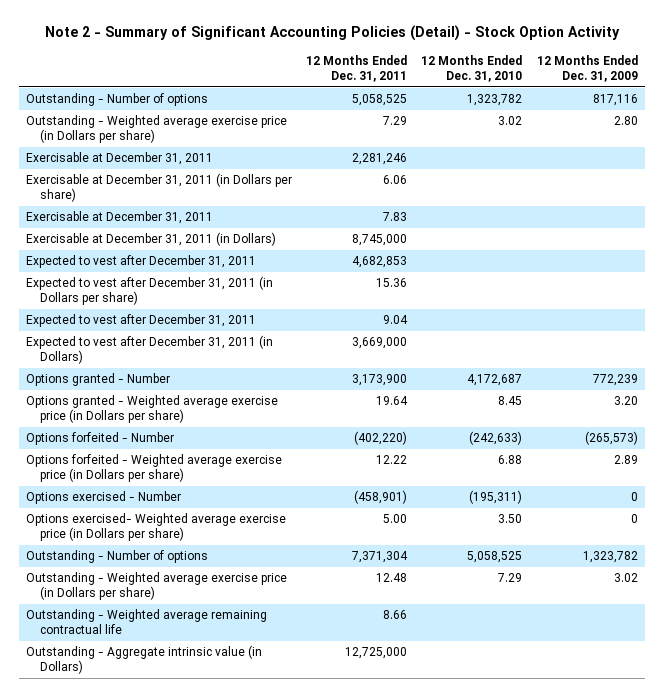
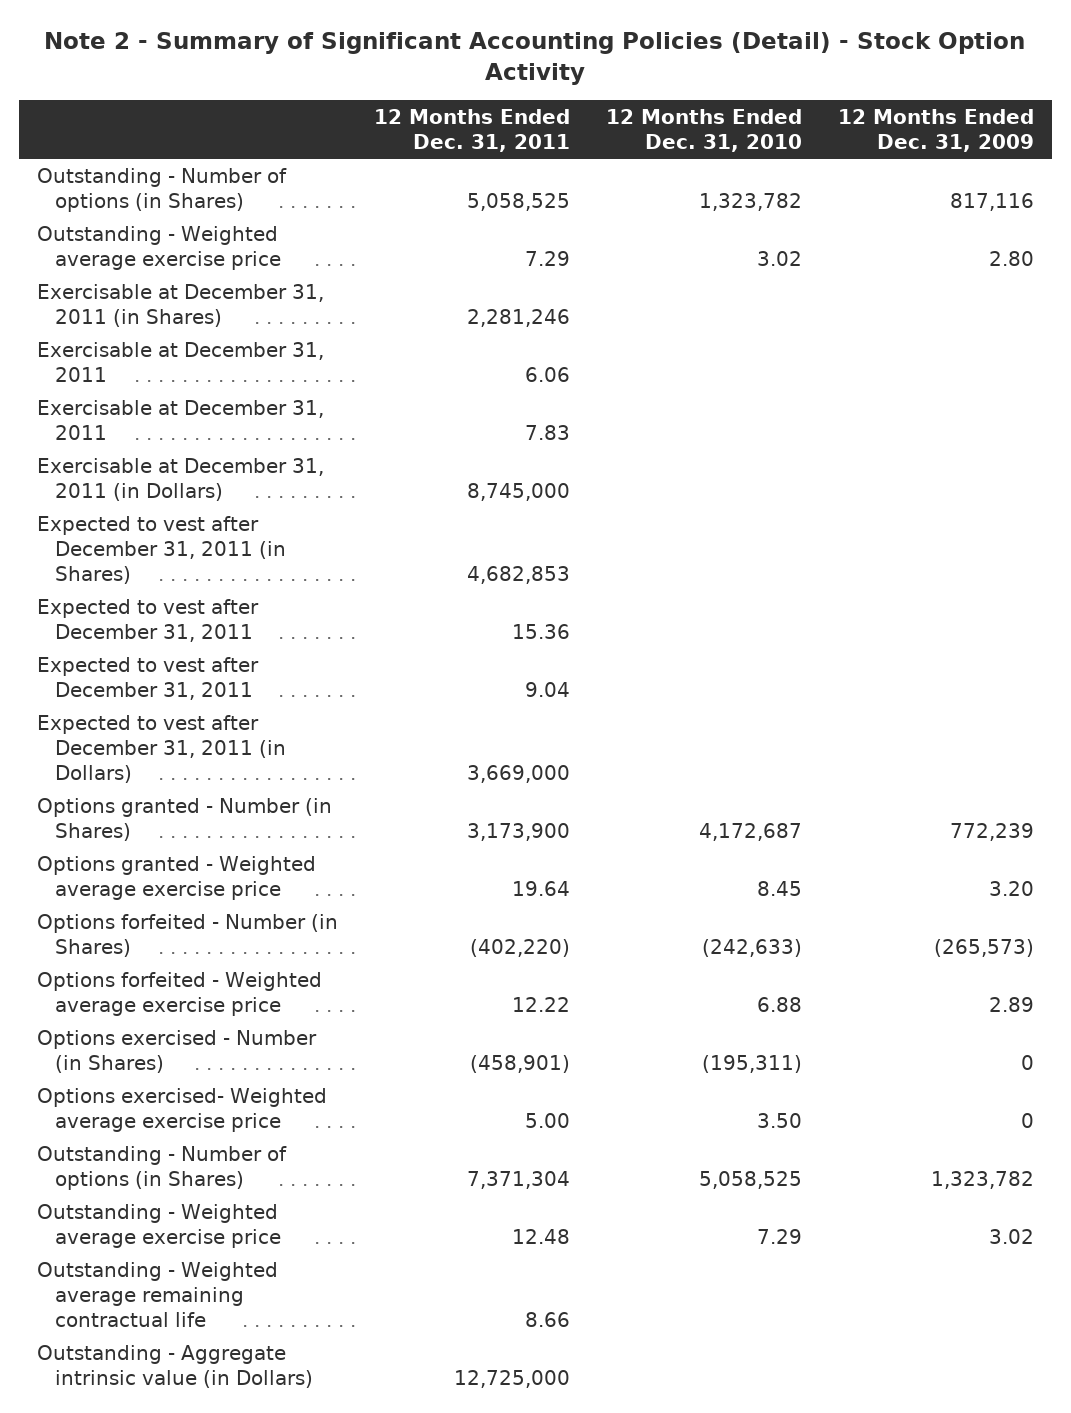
- Outstanding - Number of options | 5,058,525 | 1,323,782 | 817,116
- Outstanding - Weighted average exercise price (in Dollars per share) | 7.29 | 3.02 | 2.80
- Exercisable at December 31, 2011 | 2,281,246 | |
- Exercisable at December 31, 2011 (in Dollars per share) | 6.06 | |
+ Outstanding - Number of options (in Shares) | 5,058,525 | 1,323,782 | 817,116
+ Outstanding - Weighted average exercise price | 7.29 | 3.02 | 2.80
+ Exercisable at December 31, 2011 (in Shares) | 2,281,246 | |
+ Exercisable at December 31, 2011 | 6.06 | |
- Expected to vest after December 31, 2011 | 4,682,853 | |
- Expected to vest after December 31, 2011 (in Dollars per share) | 15.36 | |
+ Expected to vest after December 31, 2011 (in Shares) | 4,682,853 | |
+ Expected to vest after December 31, 2011 | 15.36 | |
- Options granted - Number | 3,173,900 | 4,172,687 | 772,239
- Options granted - Weighted average exercise price (in Dollars per share) | 19.64 | 8.45 | 3.20
- Options forfeited - Number | (402,220) | (242,633) | (265,573)
- Options forfeited - Weighted average exercise price (in Dollars per share) | 12.22 | 6.88 | 2.89
- Options exercised - Number | (458,901) | (195,311) | 0
- Options exercised- Weighted average exercise price (in Dollars per share) | 5.00 | 3.50 | 0
- Outstanding - Number of options | 7,371,304 | 5,058,525 | 1,323,782
- Outstanding - Weighted average exercise price (in Dollars per share) | 12.48 | 7.29 | 3.02
+ Options granted - Number (in Shares) | 3,173,900 | 4,172,687 | 772,239
+ Options granted - Weighted average exercise price | 19.64 | 8.45 | 3.20
+ Options forfeited - Number (in Shares) | (402,220) | (242,633) | (265,573)
+ Options forfeited - Weighted average exercise price | 12.22 | 6.88 | 2.89
+ Options exercised - Number (in Shares) | (458,901) | (195,311) | 0
+ Options exercised- Weighted average exercise price | 5.00 | 3.50 | 0
+ Outstanding - Number of options (in Shares) | 7,371,304 | 5,058,525 | 1,323,782
+ Outstanding - Weighted average exercise price | 12.48 | 7.29 | 3.02

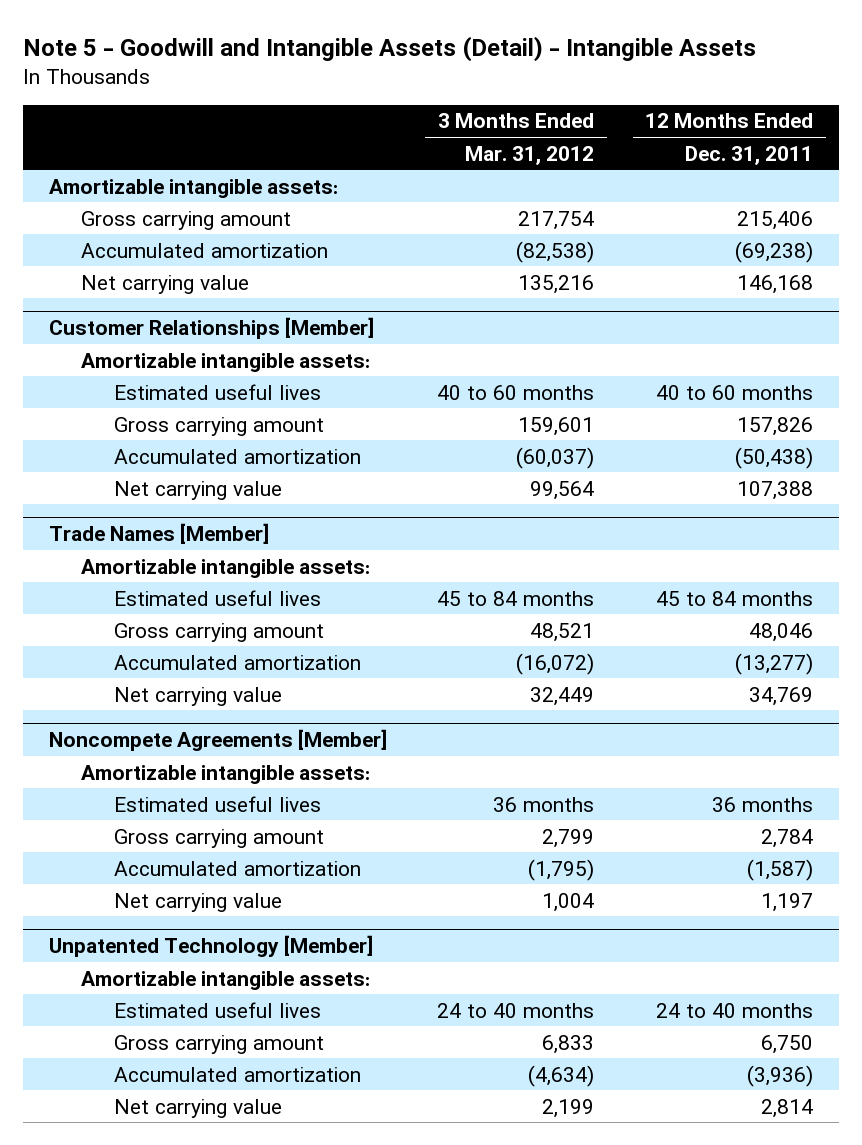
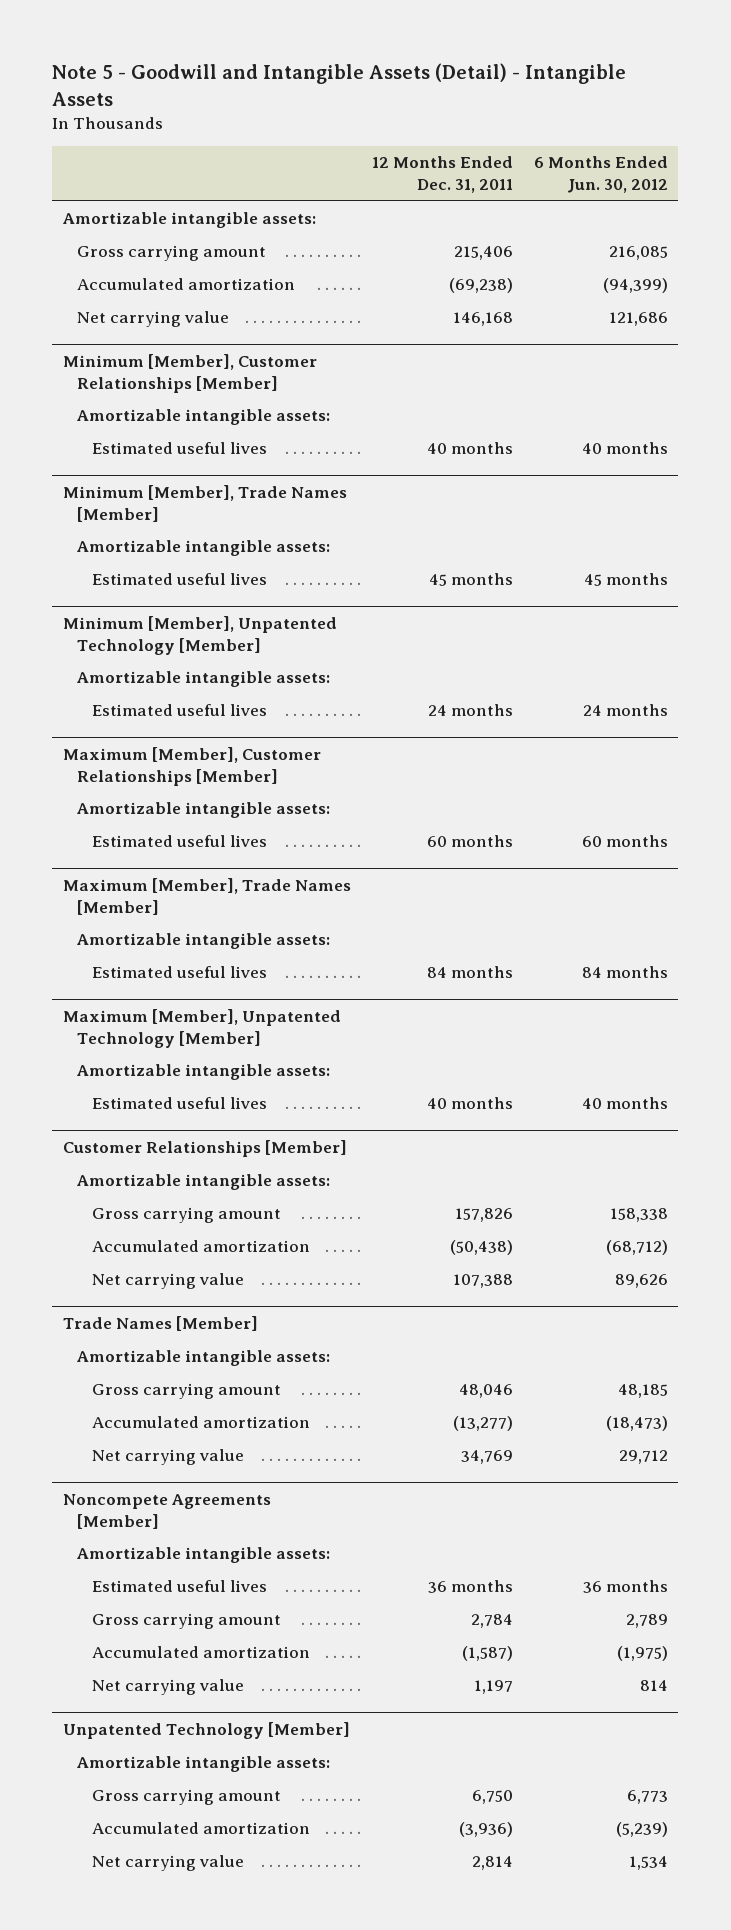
- | 3 Months Ended Mar. 31, 2012 | 12 Months Ended Dec. 31, 2011
+ | 12 Months Ended Dec. 31, 2011 | 6 Months Ended Jun. 30, 2012
+ Minimum [Member], Customer Relationships [Member]
+ Amortizable intangible assets:
+ Estimated useful lives | 40 months | 40 months
+ Minimum [Member], Trade Names [Member]
+ Amortizable intangible assets:
+ Estimated useful lives | 45 months | 45 months
+ Minimum [Member], Unpatented Technology [Member]
+ Amortizable intangible assets:
+ Estimated useful lives | 24 months | 24 months
+ Maximum [Member], Customer Relationships [Member]
+ Amortizable intangible assets:
+ Estimated useful lives | 60 months | 60 months
+ Maximum [Member], Trade Names [Member]
+ Amortizable intangible assets:
+ Estimated useful lives | 84 months | 84 months
+ Maximum [Member], Unpatented Technology [Member]
+ Amortizable intangible assets:
+ Estimated useful lives | 40 months | 40 months
@ Customer Relationships [Member]
- Estimated useful lives | 40 to 60 months | 40 to 60 months
@ Trade Names [Member]
- Estimated useful lives | 45 to 84 months | 45 to 84 months
@ Unpatented Technology [Member]
- Estimated useful lives | 24 to 40 months | 24 to 40 months

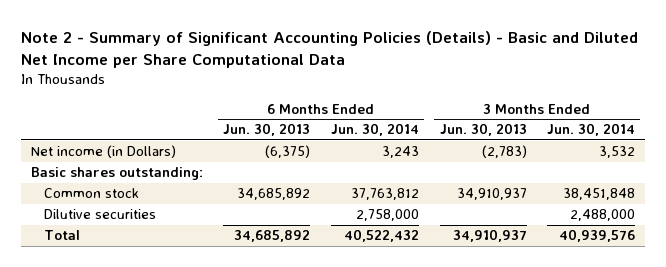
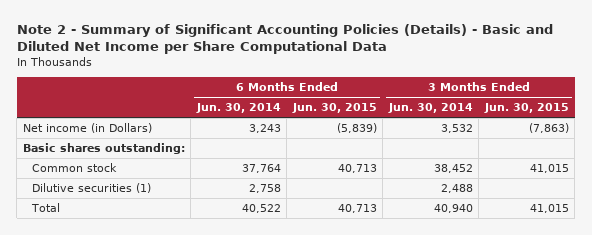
- | 6 Months Ended Jun. 30, 2013 | 6 Months Ended Jun. 30, 2014 | 3 Months Ended Jun. 30, 2013 | 3 Months Ended Jun. 30, 2014
+ | 6 Months Ended Jun. 30, 2014 | 6 Months Ended Jun. 30, 2015 | 3 Months Ended Jun. 30, 2014 | 3 Months Ended Jun. 30, 2015
- Common stock | 34,685,892 | 37,763,812 | 34,910,937 | 38,451,848
- Dilutive securities | | 2,758,000 | | 2,488,000
- Total | 34,685,892 | 40,522,432 | 34,910,937 | 40,939,576
+ Common stock | 37,764 | 40,713 | 38,452 | 41,015
+ Dilutive securities (1) | 2,758 | | 2,488 |
+ Total | 40,522 | 40,713 | 40,940 | 41,015

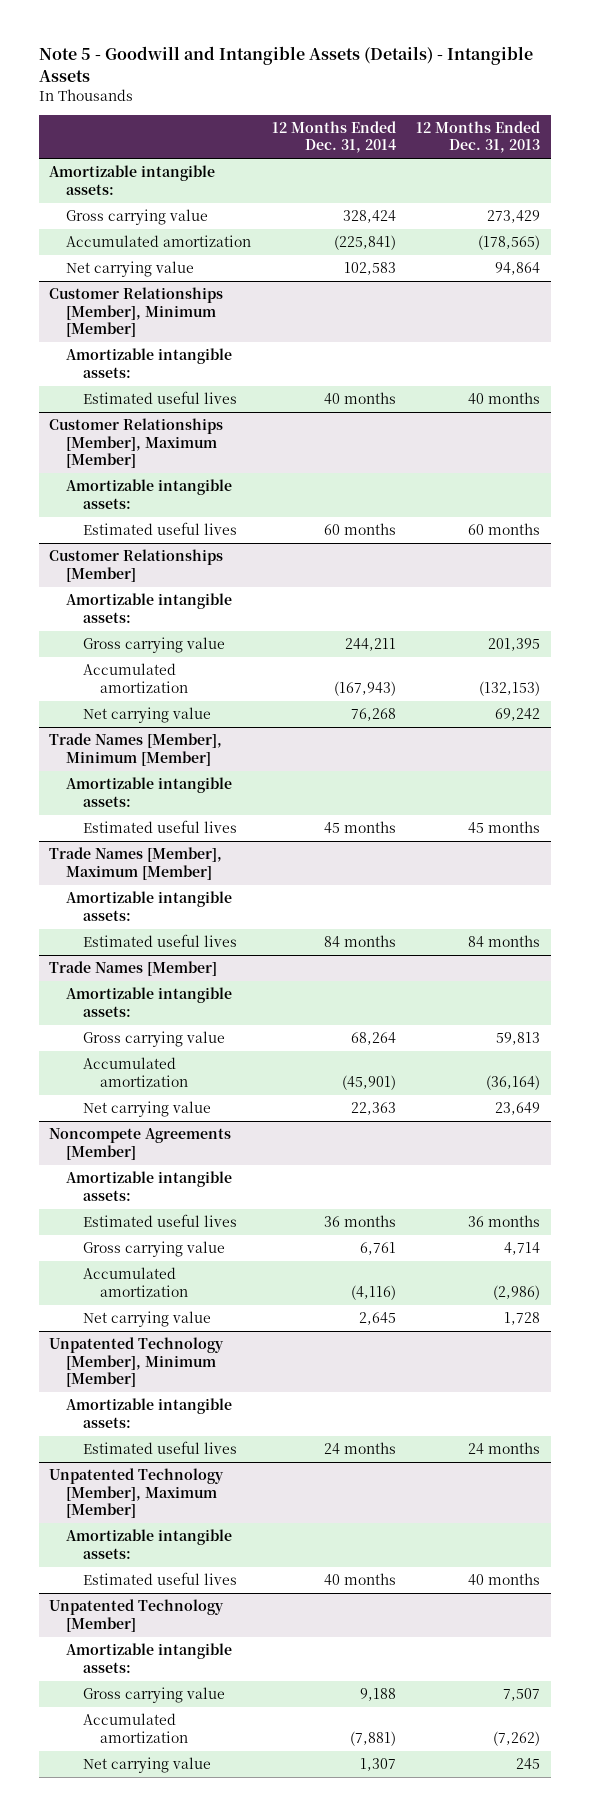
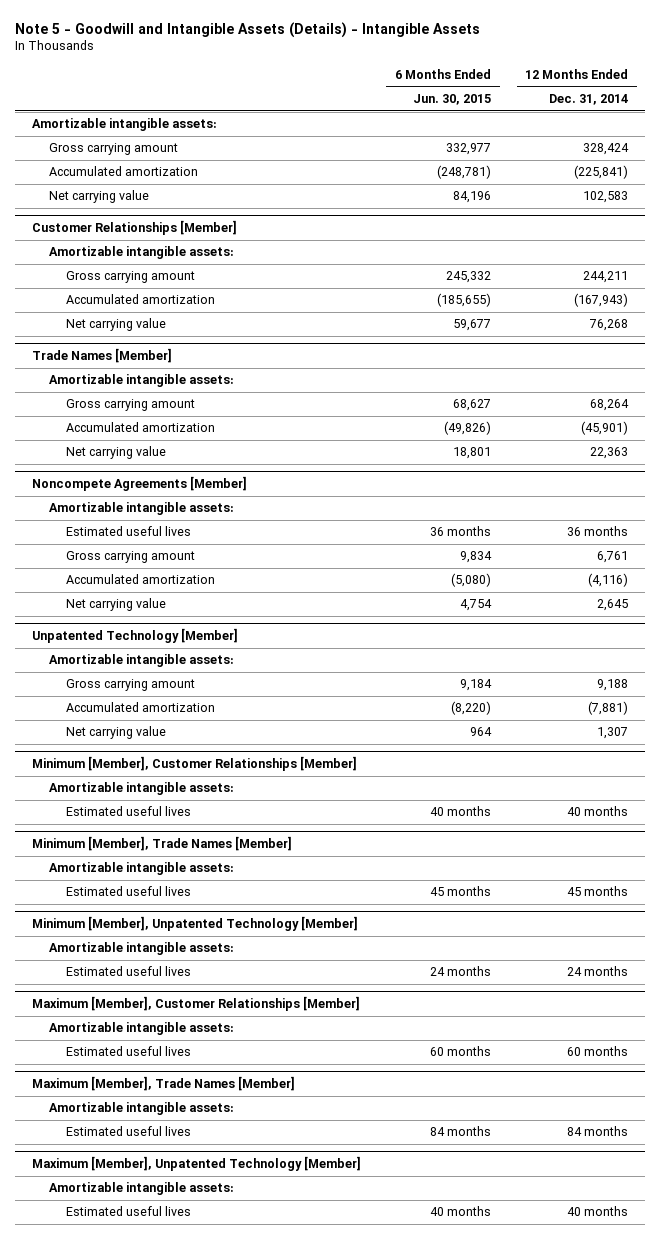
- | 12 Months Ended Dec. 31, 2014 | 12 Months Ended Dec. 31, 2013
+ | 6 Months Ended Jun. 30, 2015 | 12 Months Ended Dec. 31, 2014
- Gross carrying value | 328,424 | 273,429
+ Gross carrying amount | 332,977 | 328,424
- Customer Relationships [Member], Minimum [Member]
- Amortizable intangible assets:
- Estimated useful lives | 40 months | 40 months
- Customer Relationships [Member], Maximum [Member]
- Amortizable intangible assets:
- Estimated useful lives | 60 months | 60 months
@ Customer Relationships [Member]
- Gross carrying value | 244,211 | 201,395
+ Gross carrying amount | 245,332 | 244,211
- Trade Names [Member], Minimum [Member]
- Amortizable intangible assets:
- Estimated useful lives | 45 months | 45 months
- Trade Names [Member], Maximum [Member]
- Amortizable intangible assets:
- Estimated useful lives | 84 months | 84 months
@ Trade Names [Member]
- Gross carrying value | 68,264 | 59,813
+ Gross carrying amount | 68,627 | 68,264
@ Noncompete Agreements [Member]
- Gross carrying value | 6,761 | 4,714
+ Gross carrying amount | 9,834 | 6,761
- Unpatented Technology [Member], Minimum [Member]
- Amortizable intangible assets:
- Estimated useful lives | 24 months | 24 months
- Unpatented Technology [Member], Maximum [Member]
- Amortizable intangible assets:
- Estimated useful lives | 40 months | 40 months
@ Unpatented Technology [Member]
- Gross carrying value | 9,188 | 7,507
+ Gross carrying amount | 9,184 | 9,188
+ Minimum [Member], Customer Relationships [Member]
+ Amortizable intangible assets:
+ Estimated useful lives | 40 months | 40 months
+ Minimum [Member], Trade Names [Member]
+ Amortizable intangible assets:
+ Estimated useful lives | 45 months | 45 months
+ Minimum [Member], Unpatented Technology [Member]
+ Amortizable intangible assets:
+ Estimated useful lives | 24 months | 24 months
+ Maximum [Member], Customer Relationships [Member]
+ Amortizable intangible assets:
+ Estimated useful lives | 60 months | 60 months
+ Maximum [Member], Trade Names [Member]
+ Amortizable intangible assets:
+ Estimated useful lives | 84 months | 84 months
+ Maximum [Member], Unpatented Technology [Member]
+ Amortizable intangible assets:
+ Estimated useful lives | 40 months | 40 months

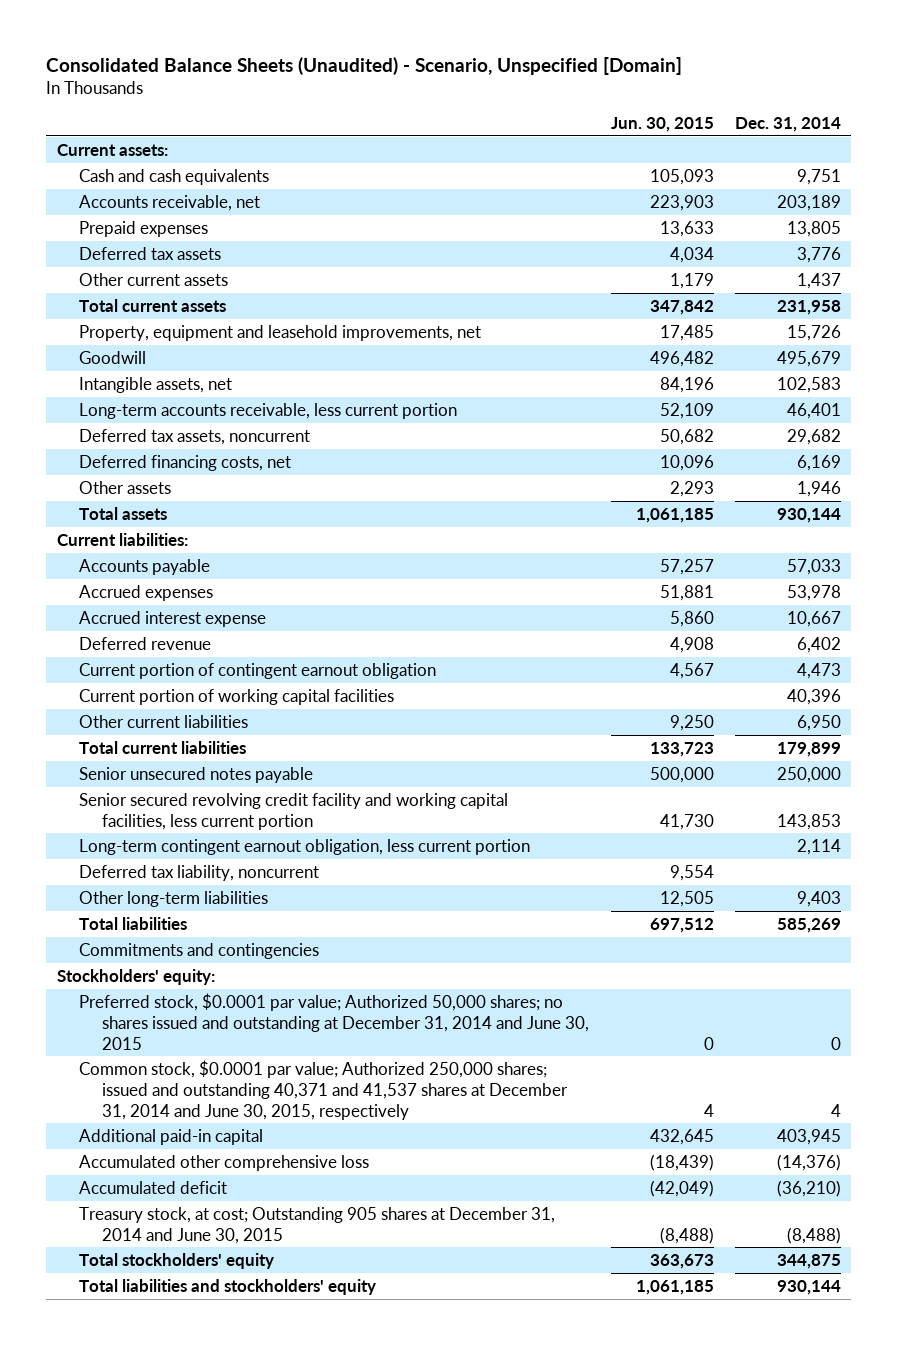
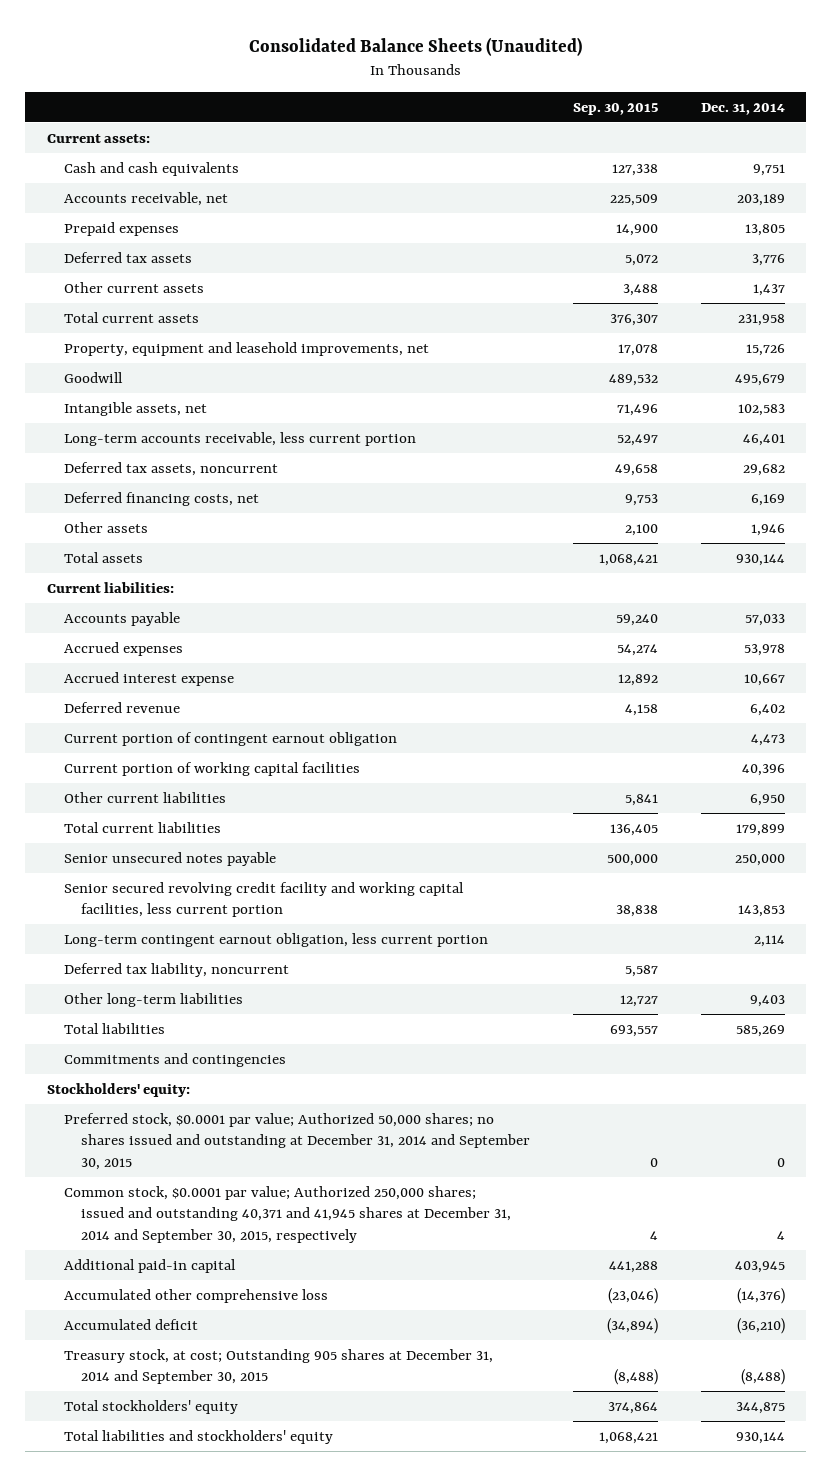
- Consolidated Balance Sheets (Unaudited) - Scenario, Unspecified [Domain]
+ Consolidated Balance Sheets (Unaudited)
- | Jun. 30, 2015 | Dec. 31, 2014
+ | Sep. 30, 2015 | Dec. 31, 2014
- Preferred stock, $0.0001 par value; Authorized 50,000 shares; no shares issued and outstanding at December 31, 2014 and June 30, 2015 | 0 | 0
- Common stock, $0.0001 par value; Authorized 250,000 shares; issued and outstanding 40,371 and 41,537 shares at December 31, 2014 and June 30, 2015, respectively | 4 | 4
+ Preferred stock, $0.0001 par value; Authorized 50,000 shares; no shares issued and outstanding at December 31, 2014 and September 30, 2015 | 0 | 0
+ Common stock, $0.0001 par value; Authorized 250,000 shares; issued and outstanding 40,371 and 41,945 shares at December 31, 2014 and September 30, 2015, respectively | 4 | 4
- Treasury stock, at cost; Outstanding 905 shares at December 31, 2014 and June 30, 2015 | (8,488) | (8,488)
+ Treasury stock, at cost; Outstanding 905 shares at December 31, 2014 and September 30, 2015 | (8,488) | (8,488)

